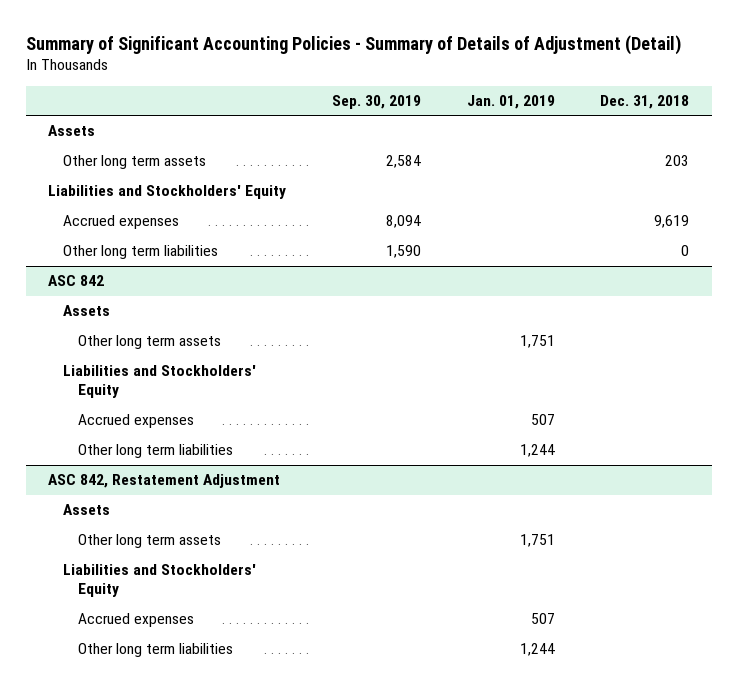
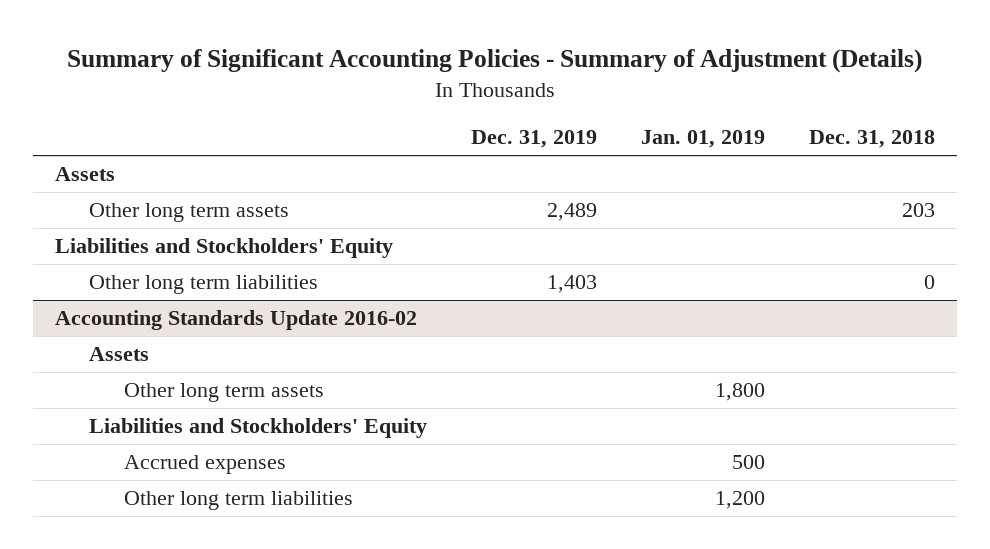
- Summary of Significant Accounting Policies - Summary of Details of Adjustment (Detail)
+ Summary of Significant Accounting Policies - Summary of Adjustment (Details)
- | Sep. 30, 2019 | Jan. 01, 2019 | Dec. 31, 2018
+ | Dec. 31, 2019 | Jan. 01, 2019 | Dec. 31, 2018
- Accrued expenses | 8,094 | | 9,619
- ASC 842
- Assets
- Other long term assets | | 1,751 |
- Liabilities and Stockholders' Equity
- Accrued expenses | | 507 |
- Other long term liabilities | | 1,244 |
- ASC 842, Restatement Adjustment
+ Accounting Standards Update 2016-02
- Other long term assets | | 1,751 |
+ Other long term assets | | 1,800 |
- Accrued expenses | | 507 |
- Other long term liabilities | | 1,244 |
+ Accrued expenses | | 500 |
+ Other long term liabilities | | 1,200 |

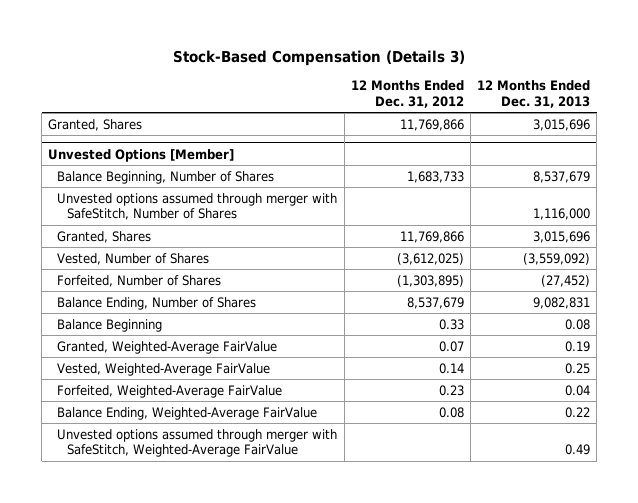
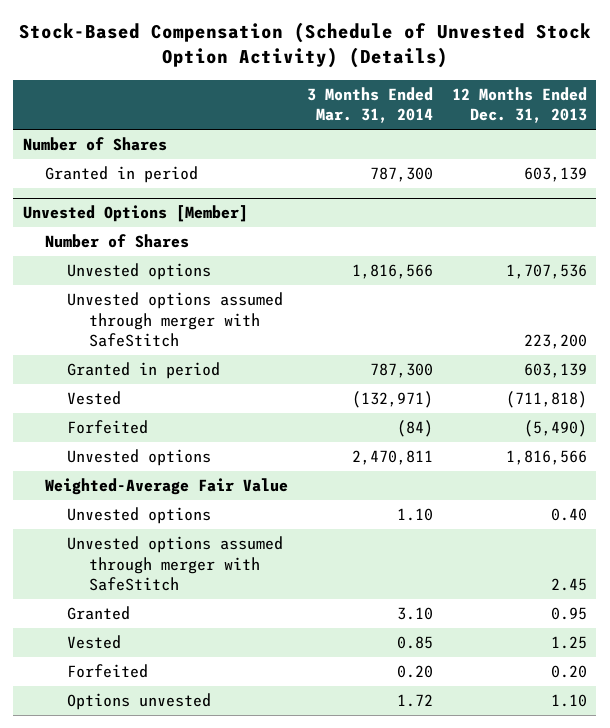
- Stock-Based Compensation (Details 3)
+ Stock-Based Compensation (Schedule of Unvested Stock Option Activity) (Details)
- | 12 Months Ended Dec. 31, 2012 | 12 Months Ended Dec. 31, 2013
+ | 3 Months Ended Mar. 31, 2014 | 12 Months Ended Dec. 31, 2013
- Granted, Shares | 11,769,866 | 3,015,696
+ Number of Shares
+ Granted in period | 787,300 | 603,139
@ Unvested Options [Member]
- Balance Beginning, Number of Shares | 1,683,733 | 8,537,679
- Unvested options assumed through merger with SafeStitch, Number of Shares | | 1,116,000
- Granted, Shares | 11,769,866 | 3,015,696
- Vested, Number of Shares | (3,612,025) | (3,559,092)
- Forfeited, Number of Shares | (1,303,895) | (27,452)
- Balance Ending, Number of Shares | 8,537,679 | 9,082,831
- Balance Beginning | 0.33 | 0.08
- Granted, Weighted-Average FairValue | 0.07 | 0.19
- Vested, Weighted-Average FairValue | 0.14 | 0.25
- Forfeited, Weighted-Average FairValue | 0.23 | 0.04
- Balance Ending, Weighted-Average FairValue | 0.08 | 0.22
- Unvested options assumed through merger with SafeStitch, Weighted-Average FairValue | | 0.49
+ Number of Shares
+ Unvested options | 1,816,566 | 1,707,536
+ Unvested options assumed through merger with SafeStitch | | 223,200
+ Granted in period | 787,300 | 603,139
+ Vested | (132,971) | (711,818)
+ Forfeited | (84) | (5,490)
+ Unvested options | 2,470,811 | 1,816,566
+ Weighted-Average Fair Value
+ Unvested options | 1.10 | 0.40
+ Unvested options assumed through merger with SafeStitch | | 2.45
+ Granted | 3.10 | 0.95
+ Vested | 0.85 | 1.25
+ Forfeited | 0.20 | 0.20
+ Options unvested | 1.72 | 1.10

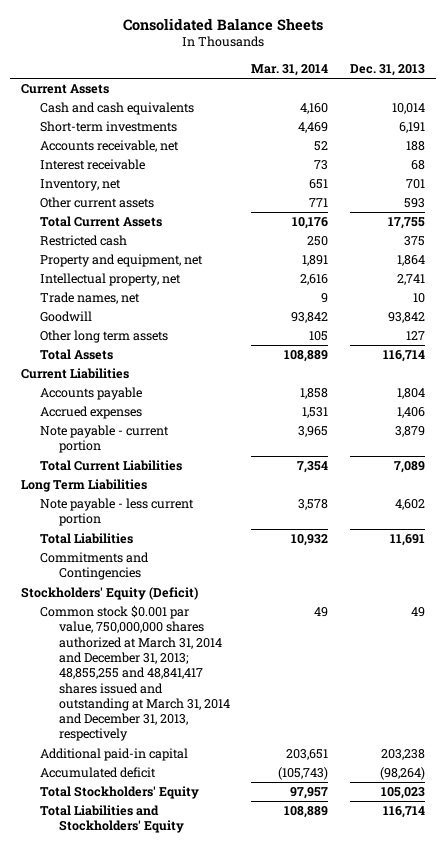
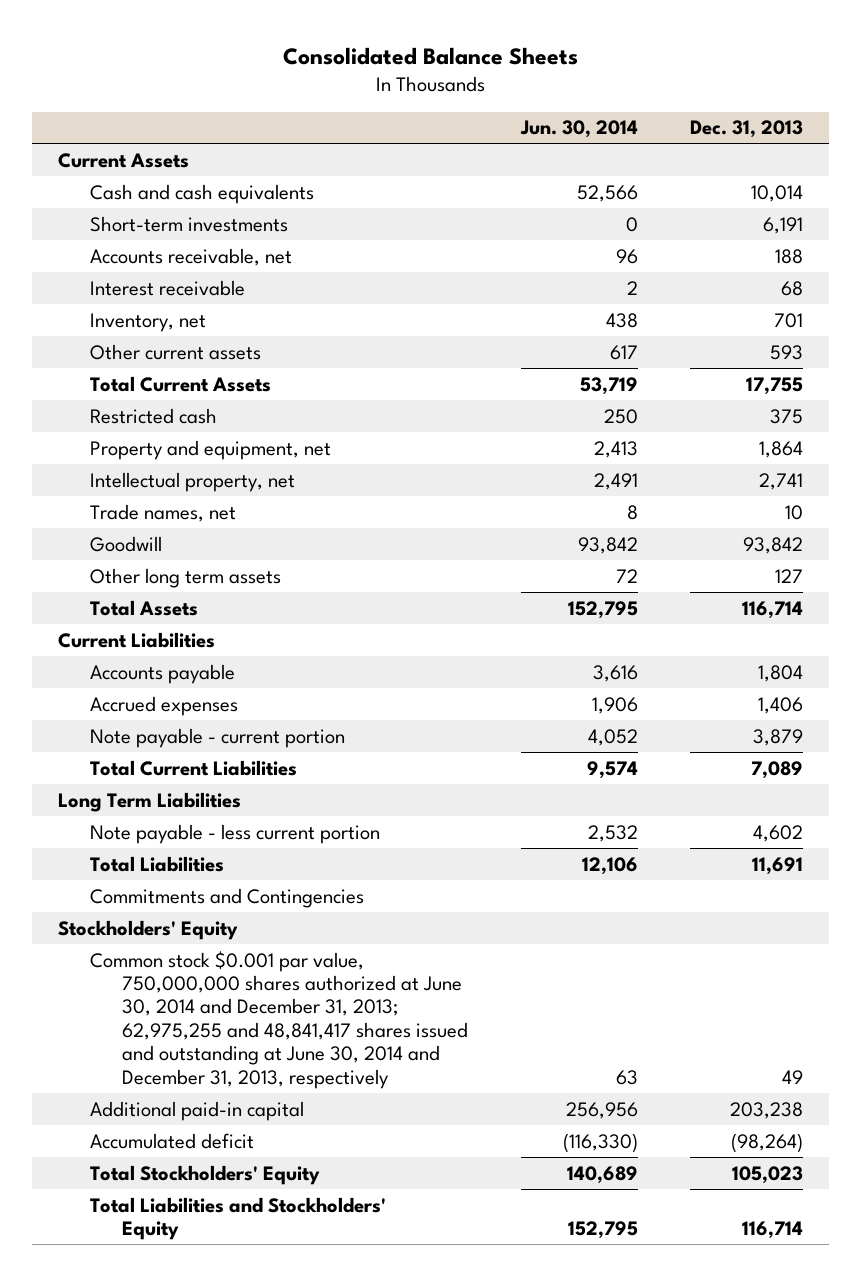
- | Mar. 31, 2014 | Dec. 31, 2013
+ | Jun. 30, 2014 | Dec. 31, 2013
- Stockholders' Equity (Deficit)
- Common stock $0.001 par value, 750,000,000 shares authorized at March 31, 2014 and December 31, 2013; 48,855,255 and 48,841,417 shares issued and outstanding at March 31, 2014 and December 31, 2013, respectively | 49 | 49
+ Stockholders' Equity
+ Common stock $0.001 par value, 750,000,000 shares authorized at June 30, 2014 and December 31, 2013; 62,975,255 and 48,841,417 shares issued and outstanding at June 30, 2014 and December 31, 2013, respectively | 63 | 49

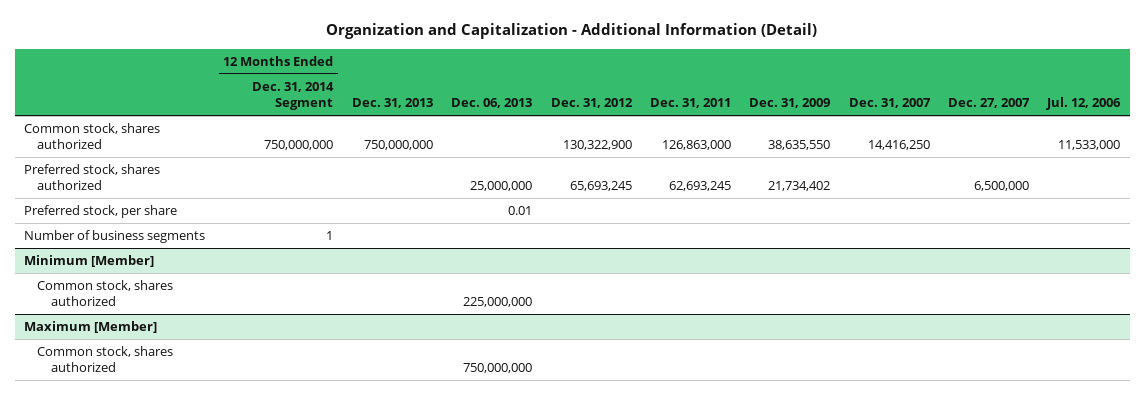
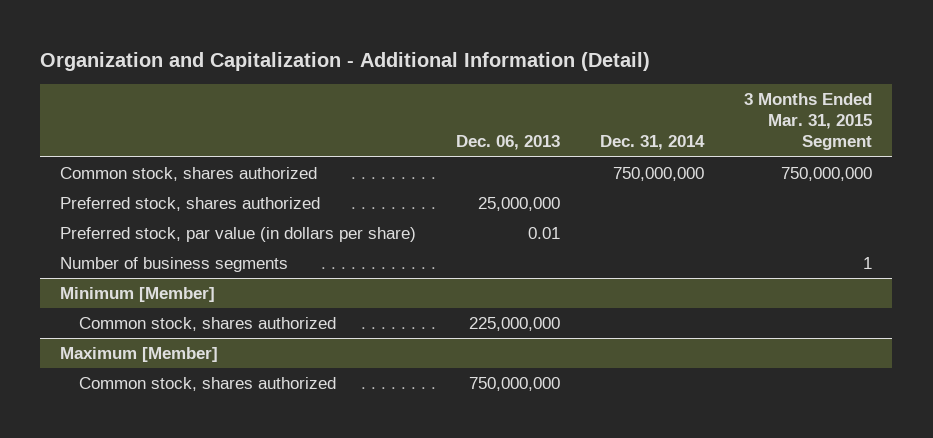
- | 12 Months Ended Dec. 31, 2014 Segment | Dec. 31, 2013 | Dec. 06, 2013 | Dec. 31, 2012 | Dec. 31, 2011 | Dec. 31, 2009 | Dec. 31, 2007 | Dec. 27, 2007 | Jul. 12, 2006
+ | Dec. 06, 2013 | Dec. 31, 2014 | 3 Months Ended Mar. 31, 2015 Segment
- Preferred stock, per share | | | 0.01 | | | | | |
+ Preferred stock, par value (in dollars per share) | 0.01 | |

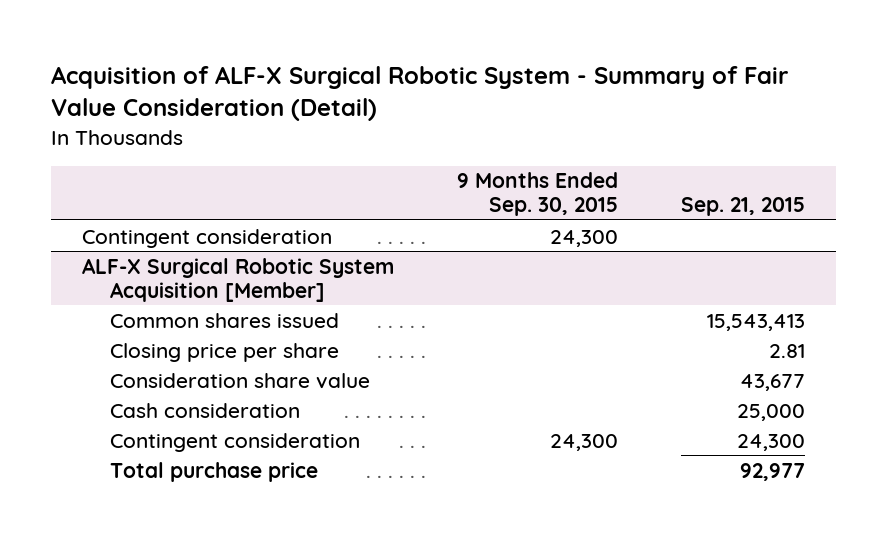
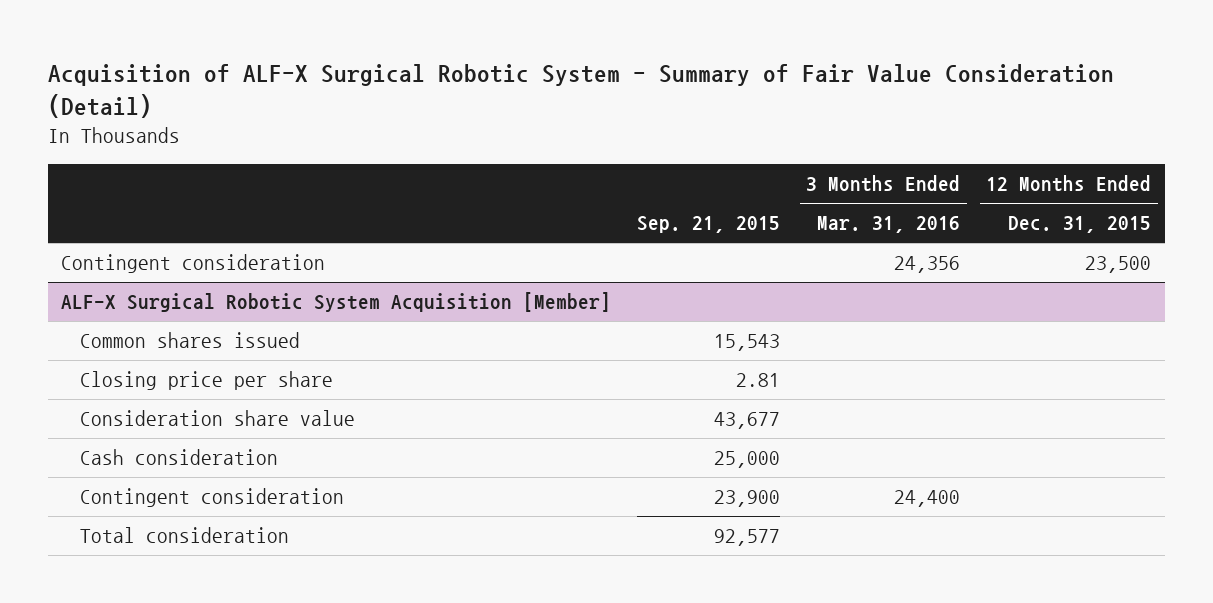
- | 9 Months Ended Sep. 30, 2015 | Sep. 21, 2015
+ | Sep. 21, 2015 | 3 Months Ended Mar. 31, 2016 | 12 Months Ended Dec. 31, 2015
@ ALF-X Surgical Robotic System Acquisition [Member]
- Common shares issued | | 15,543,413
+ Common shares issued | 15,543 | |
- Contingent consideration | 24,300 | 24,300
- Total purchase price | | 92,977
+ Contingent consideration | 23,900 | 24,400 |
+ Total consideration | 92,577 | |

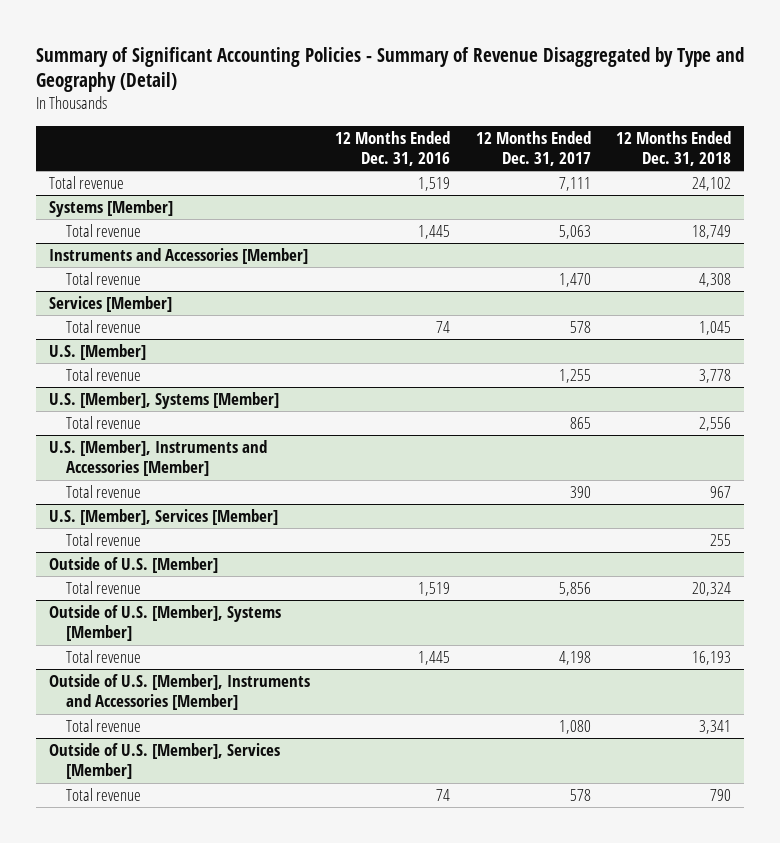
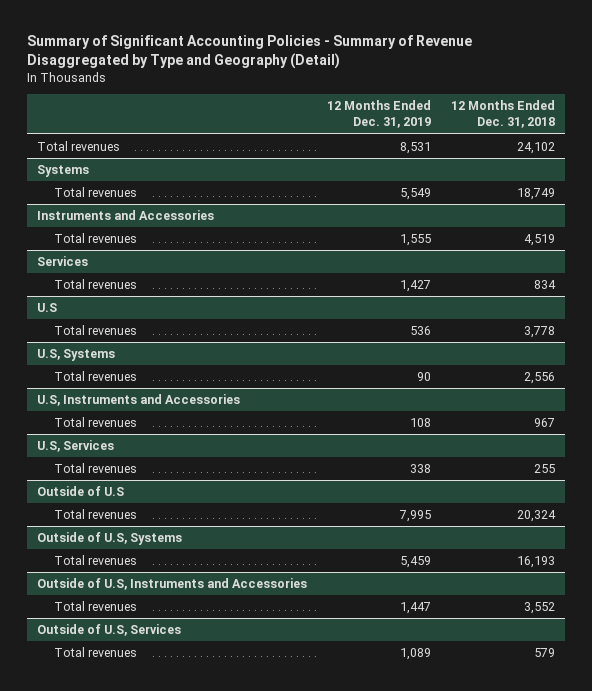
- | 12 Months Ended Dec. 31, 2016 | 12 Months Ended Dec. 31, 2017 | 12 Months Ended Dec. 31, 2018
+ | 12 Months Ended Dec. 31, 2019 | 12 Months Ended Dec. 31, 2018
- Total revenue | 1,519 | 7,111 | 24,102
- Systems [Member]
- Total revenue | 1,445 | 5,063 | 18,749
- Instruments and Accessories [Member]
- Total revenue | | 1,470 | 4,308
- Services [Member]
- Total revenue | 74 | 578 | 1,045
- U.S. [Member]
- Total revenue | | 1,255 | 3,778
- U.S. [Member], Systems [Member]
- Total revenue | | 865 | 2,556
- U.S. [Member], Instruments and Accessories [Member]
- Total revenue | | 390 | 967
- U.S. [Member], Services [Member]
- Total revenue | | | 255
- Outside of U.S. [Member]
- Total revenue | 1,519 | 5,856 | 20,324
- Outside of U.S. [Member], Systems [Member]
- Total revenue | 1,445 | 4,198 | 16,193
- Outside of U.S. [Member], Instruments and Accessories [Member]
- Total revenue | | 1,080 | 3,341
- Outside of U.S. [Member], Services [Member]
- Total revenue | 74 | 578 | 790
+ Total revenues | 8,531 | 24,102
+ Systems
+ Total revenues | 5,549 | 18,749
+ Instruments and Accessories
+ Total revenues | 1,555 | 4,519
+ Services
+ Total revenues | 1,427 | 834
+ U.S
+ Total revenues | 536 | 3,778
+ U.S, Systems
+ Total revenues | 90 | 2,556
+ U.S, Instruments and Accessories
+ Total revenues | 108 | 967
+ U.S, Services
+ Total revenues | 338 | 255
+ Outside of U.S
+ Total revenues | 7,995 | 20,324
+ Outside of U.S, Systems
+ Total revenues | 5,459 | 16,193
+ Outside of U.S, Instruments and Accessories
+ Total revenues | 1,447 | 3,552
+ Outside of U.S, Services
+ Total revenues | 1,089 | 579

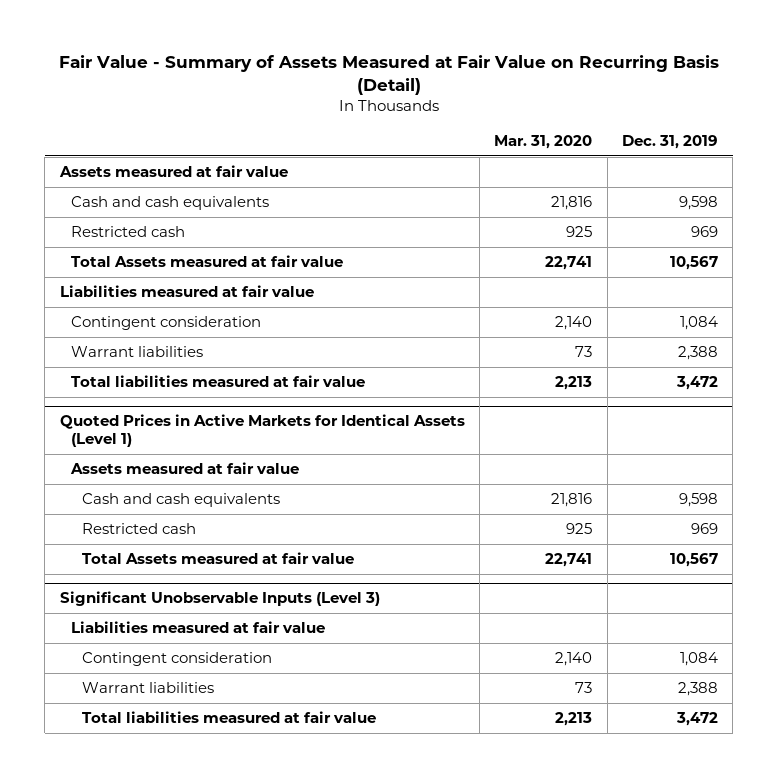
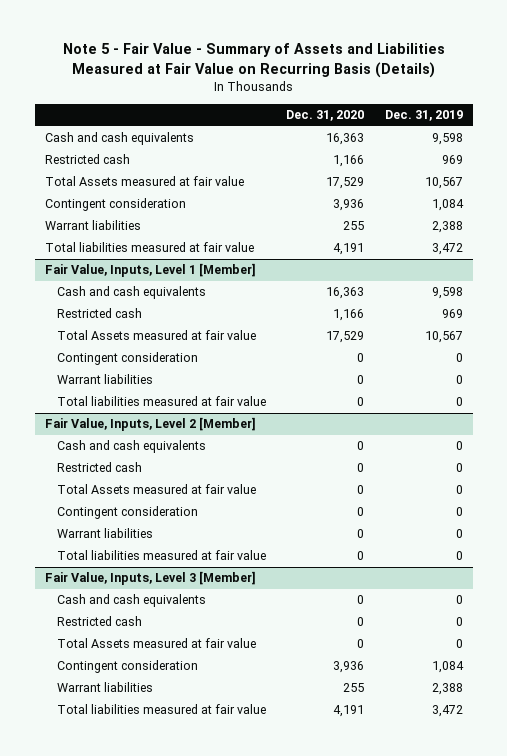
- Fair Value - Summary of Assets Measured at Fair Value on Recurring Basis (Detail)
+ Note 5 - Fair Value - Summary of Assets and Liabilities Measured at Fair Value on Recurring Basis (Details)
- | Mar. 31, 2020 | Dec. 31, 2019
+ | Dec. 31, 2020 | Dec. 31, 2019
- Assets measured at fair value
- Liabilities measured at fair value
- Quoted Prices in Active Markets for Identical Assets (Level 1)
- Assets measured at fair value
+ Fair Value, Inputs, Level 1 [Member]
- Significant Unobservable Inputs (Level 3)
- Liabilities measured at fair value
+ Contingent consideration | 0 | 0
+ Warrant liabilities | 0 | 0
+ Total liabilities measured at fair value | 0 | 0
+ Fair Value, Inputs, Level 2 [Member]
+ Cash and cash equivalents | 0 | 0
+ Restricted cash | 0 | 0
+ Total Assets measured at fair value | 0 | 0
+ Contingent consideration | 0 | 0
+ Warrant liabilities | 0 | 0
+ Total liabilities measured at fair value | 0 | 0
+ Fair Value, Inputs, Level 3 [Member]
+ Cash and cash equivalents | 0 | 0
+ Restricted cash | 0 | 0
+ Total Assets measured at fair value | 0 | 0

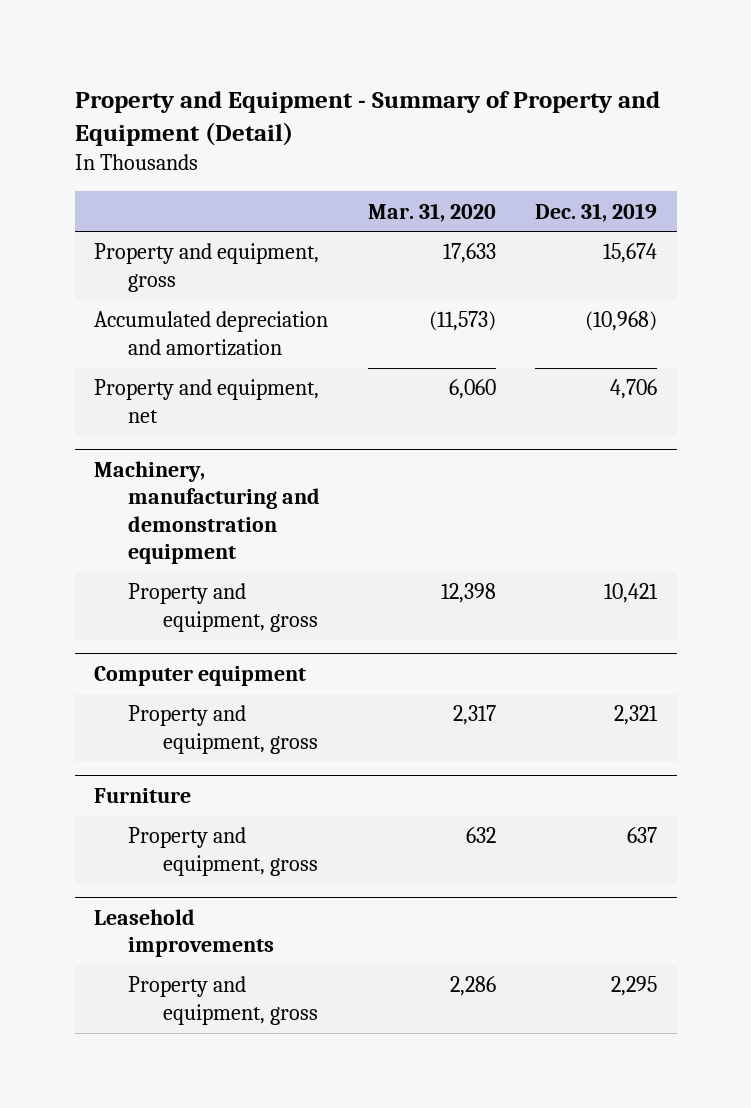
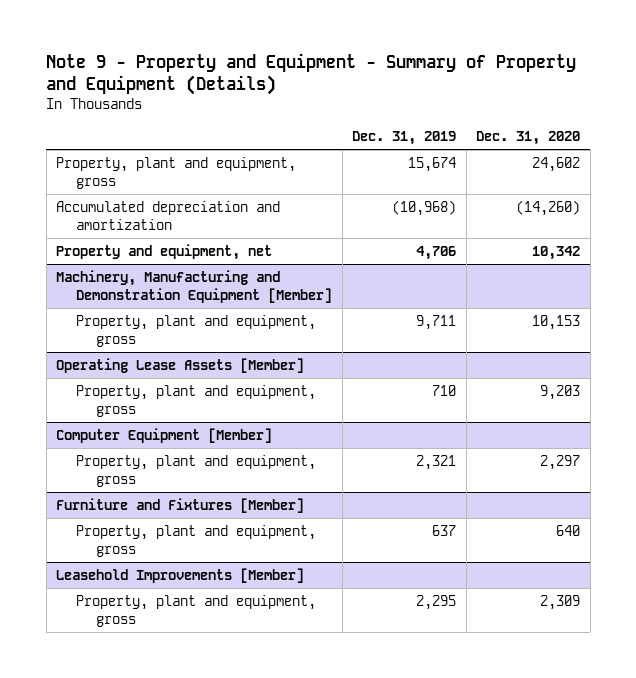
- Property and Equipment - Summary of Property and Equipment (Detail)
+ Note 9 - Property and Equipment - Summary of Property and Equipment (Details)
- | Mar. 31, 2020 | Dec. 31, 2019
+ | Dec. 31, 2019 | Dec. 31, 2020
- Property and equipment, gross | 17,633 | 15,674
+ Property, plant and equipment, gross | 15,674 | 24,602
- Machinery, manufacturing and demonstration equipment
- Property and equipment, gross | 12,398 | 10,421
- Computer equipment
- Property and equipment, gross | 2,317 | 2,321
- Furniture
- Property and equipment, gross | 632 | 637
- Leasehold improvements
- Property and equipment, gross | 2,286 | 2,295
+ Machinery, Manufacturing and Demonstration Equipment [Member]
+ Property, plant and equipment, gross | 9,711 | 10,153
+ Operating Lease Assets [Member]
+ Property, plant and equipment, gross | 710 | 9,203
+ Computer Equipment [Member]
+ Property, plant and equipment, gross | 2,321 | 2,297
+ Furniture and Fixtures [Member]
+ Property, plant and equipment, gross | 637 | 640
+ Leasehold Improvements [Member]
+ Property, plant and equipment, gross | 2,295 | 2,309

